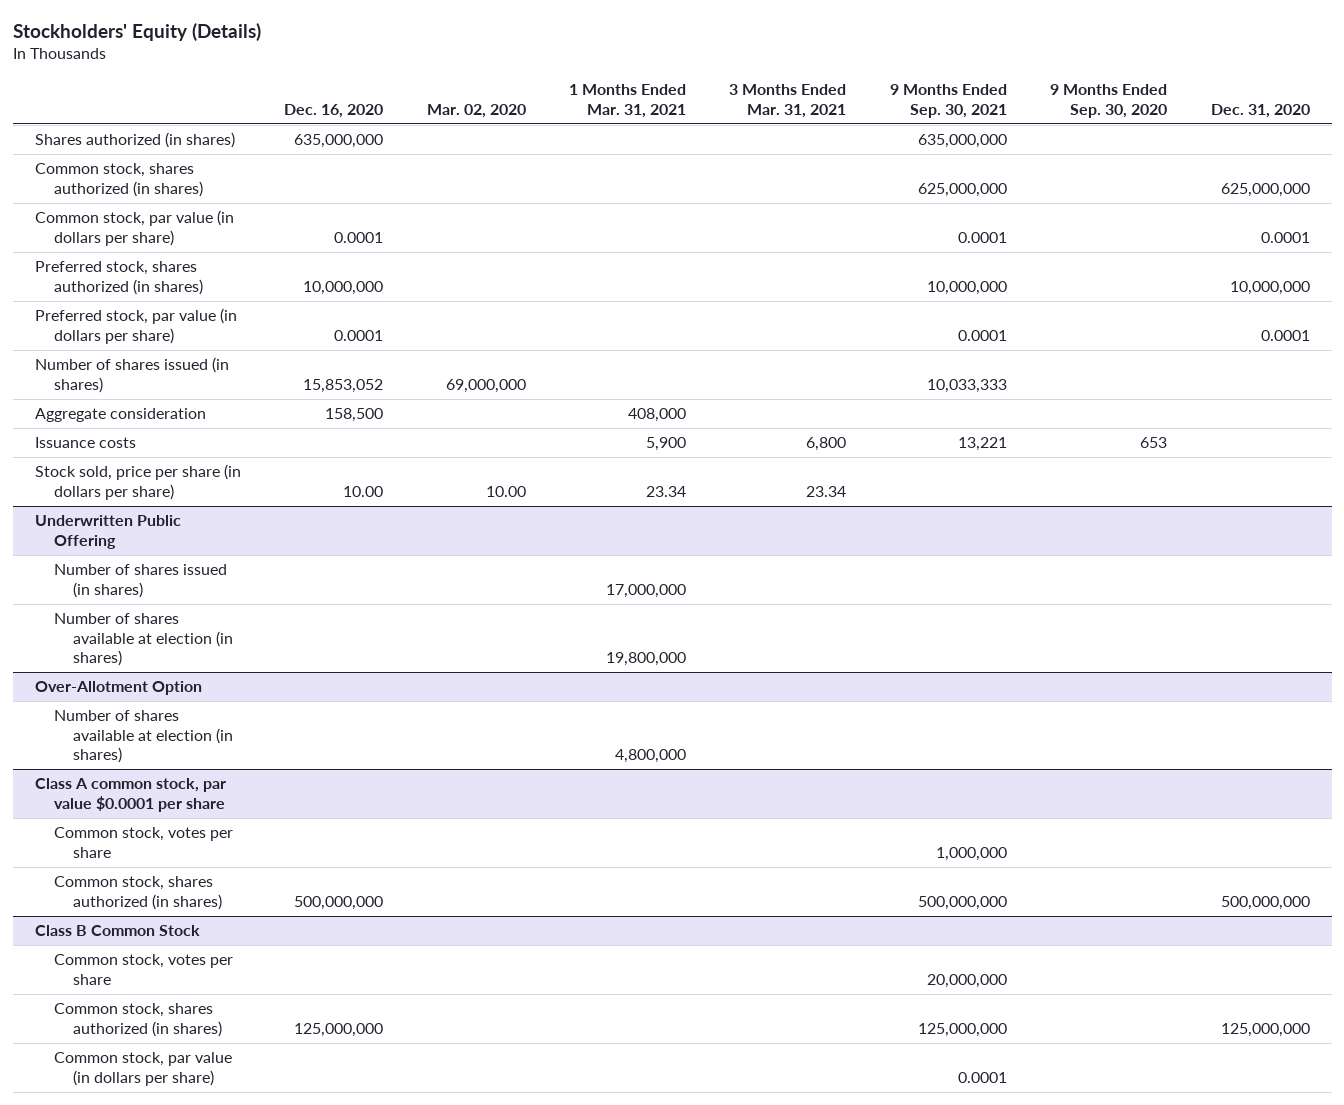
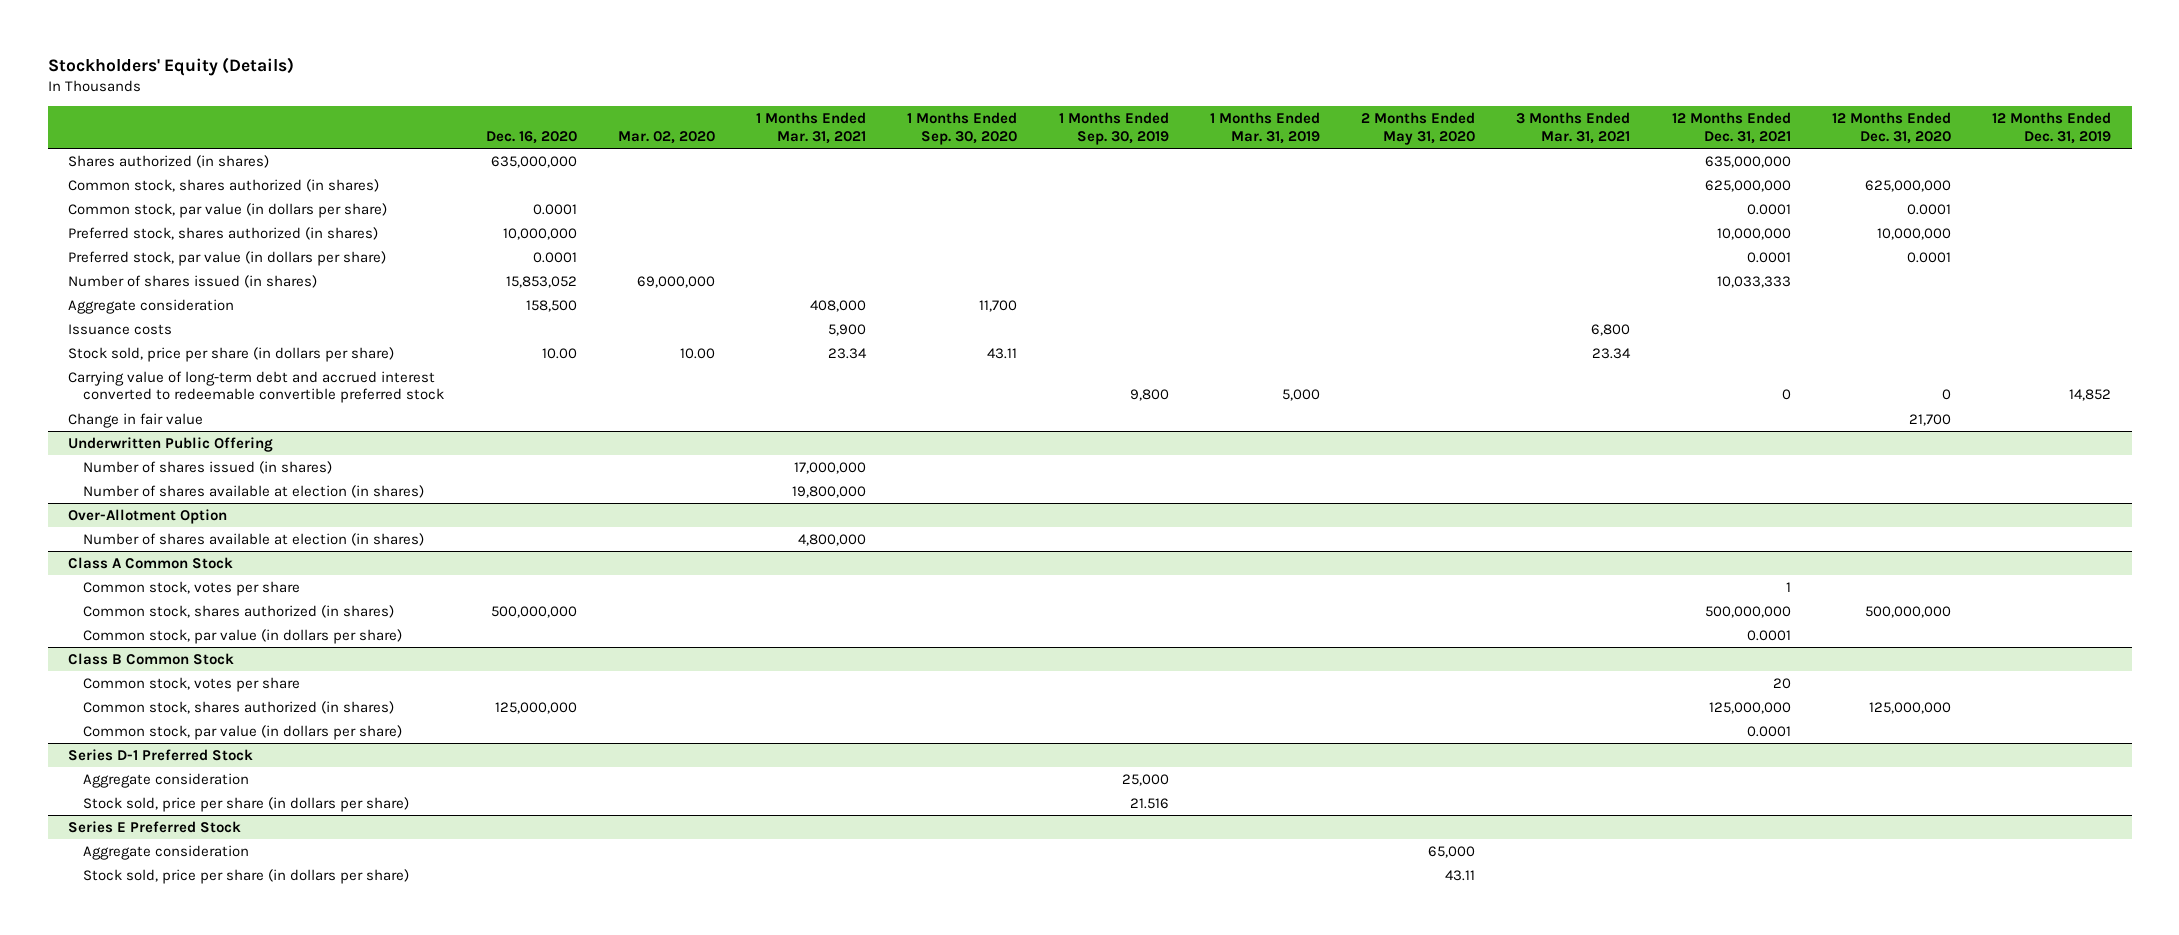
- | Dec. 16, 2020 | Mar. 02, 2020 | 1 Months Ended Mar. 31, 2021 | 3 Months Ended Mar. 31, 2021 | 9 Months Ended Sep. 30, 2021 | 9 Months Ended Sep. 30, 2020 | Dec. 31, 2020
+ | Dec. 16, 2020 | Mar. 02, 2020 | 1 Months Ended Mar. 31, 2021 | 1 Months Ended Sep. 30, 2020 | 1 Months Ended Sep. 30, 2019 | 1 Months Ended Mar. 31, 2019 | 2 Months Ended May 31, 2020 | 3 Months Ended Mar. 31, 2021 | 12 Months Ended Dec. 31, 2021 | 12 Months Ended Dec. 31, 2020 | 12 Months Ended Dec. 31, 2019
+ Carrying value of long-term debt and accrued interest converted to redeemable convertible preferred stock | | | | | 9,800 | 5,000 | | | 0 | 0 | 14,852
+ Change in fair value | | | | | | | | | | 21,700 |
- Class A common stock, par value $0.0001 per share
+ Class A Common Stock
+ Common stock, par value (in dollars per share) | | | | | | | | | 0.0001 | |
+ Series D-1 Preferred Stock
+ Aggregate consideration | | | | | 25,000 | | | | | |
+ Stock sold, price per share (in dollars per share) | | | | | 21.516 | | | | | |
+ Series E Preferred Stock
+ Aggregate consideration | | | | | | | 65,000 | | | |
+ Stock sold, price per share (in dollars per share) | | | | | | | 43.11 | | | |

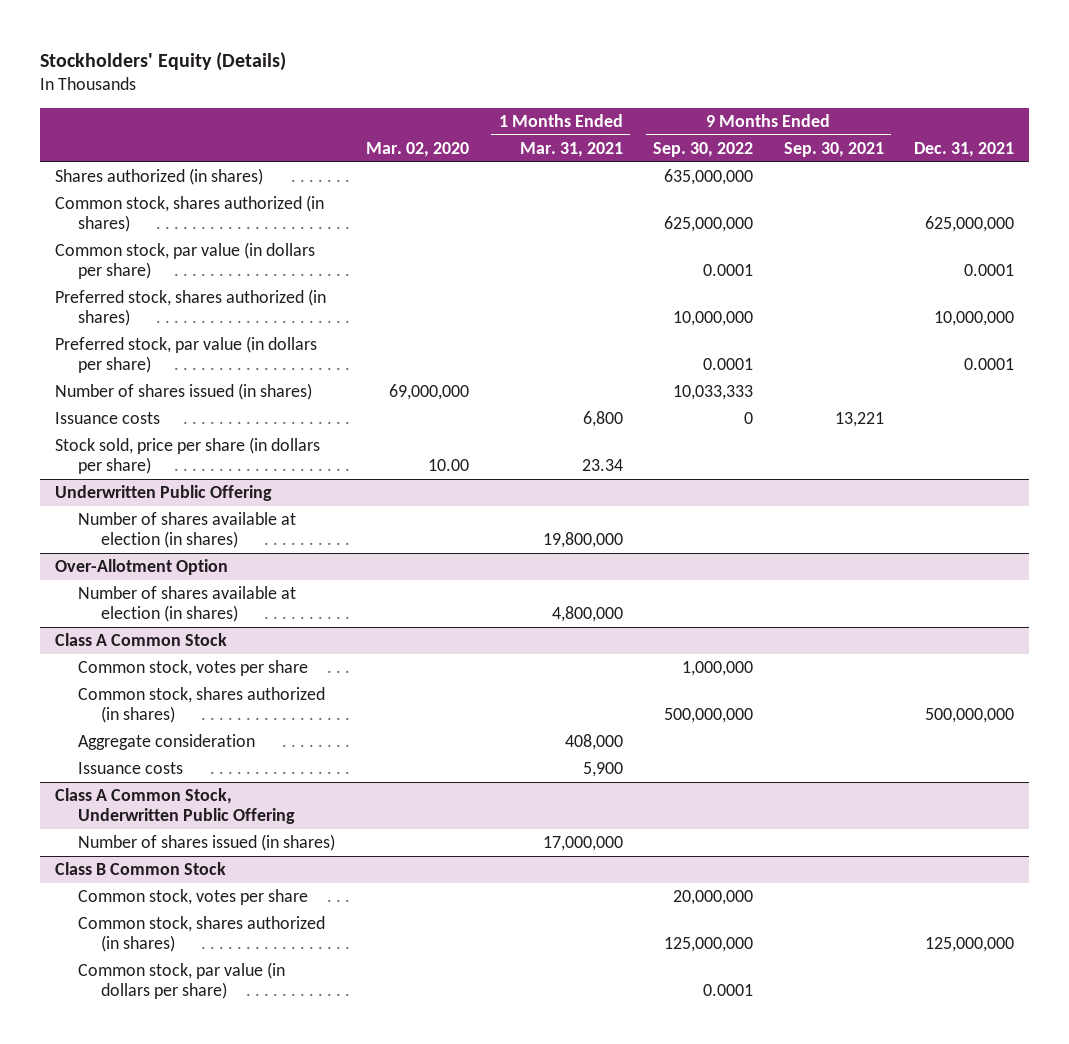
- | Dec. 16, 2020 | Mar. 02, 2020 | 1 Months Ended Mar. 31, 2021 | 1 Months Ended Sep. 30, 2020 | 1 Months Ended Sep. 30, 2019 | 1 Months Ended Mar. 31, 2019 | 2 Months Ended May 31, 2020 | 3 Months Ended Mar. 31, 2021 | 12 Months Ended Dec. 31, 2021 | 12 Months Ended Dec. 31, 2020 | 12 Months Ended Dec. 31, 2019
+ | Mar. 02, 2020 | 1 Months Ended Mar. 31, 2021 | 9 Months Ended Sep. 30, 2022 | 9 Months Ended Sep. 30, 2021 | Dec. 31, 2021
- Aggregate consideration | 158,500 | | 408,000 | 11,700 | | | | | | |
- Issuance costs | | | 5,900 | | | | | 6,800 | | |
+ Issuance costs | | 6,800 | 0 | 13,221 |
- Carrying value of long-term debt and accrued interest converted to redeemable convertible preferred stock | | | | | 9,800 | 5,000 | | | 0 | 0 | 14,852
- Change in fair value | | | | | | | | | | 21,700 |
@ Underwritten Public Offering
- Number of shares issued (in shares) | | | 17,000,000 | | | | | | | |
@ Class A Common Stock
- Common stock, par value (in dollars per share) | | | | | | | | | 0.0001 | |
+ Aggregate consideration | | 408,000 | | |
+ Issuance costs | | 5,900 | | |
+ Class A Common Stock, Underwritten Public Offering
+ Number of shares issued (in shares) | | 17,000,000 | | |
- Series D-1 Preferred Stock
- Aggregate consideration | | | | | 25,000 | | | | | |
- Stock sold, price per share (in dollars per share) | | | | | 21.516 | | | | | |
- Series E Preferred Stock
- Aggregate consideration | | | | | | | 65,000 | | | |
- Stock sold, price per share (in dollars per share) | | | | | | | 43.11 | | | |

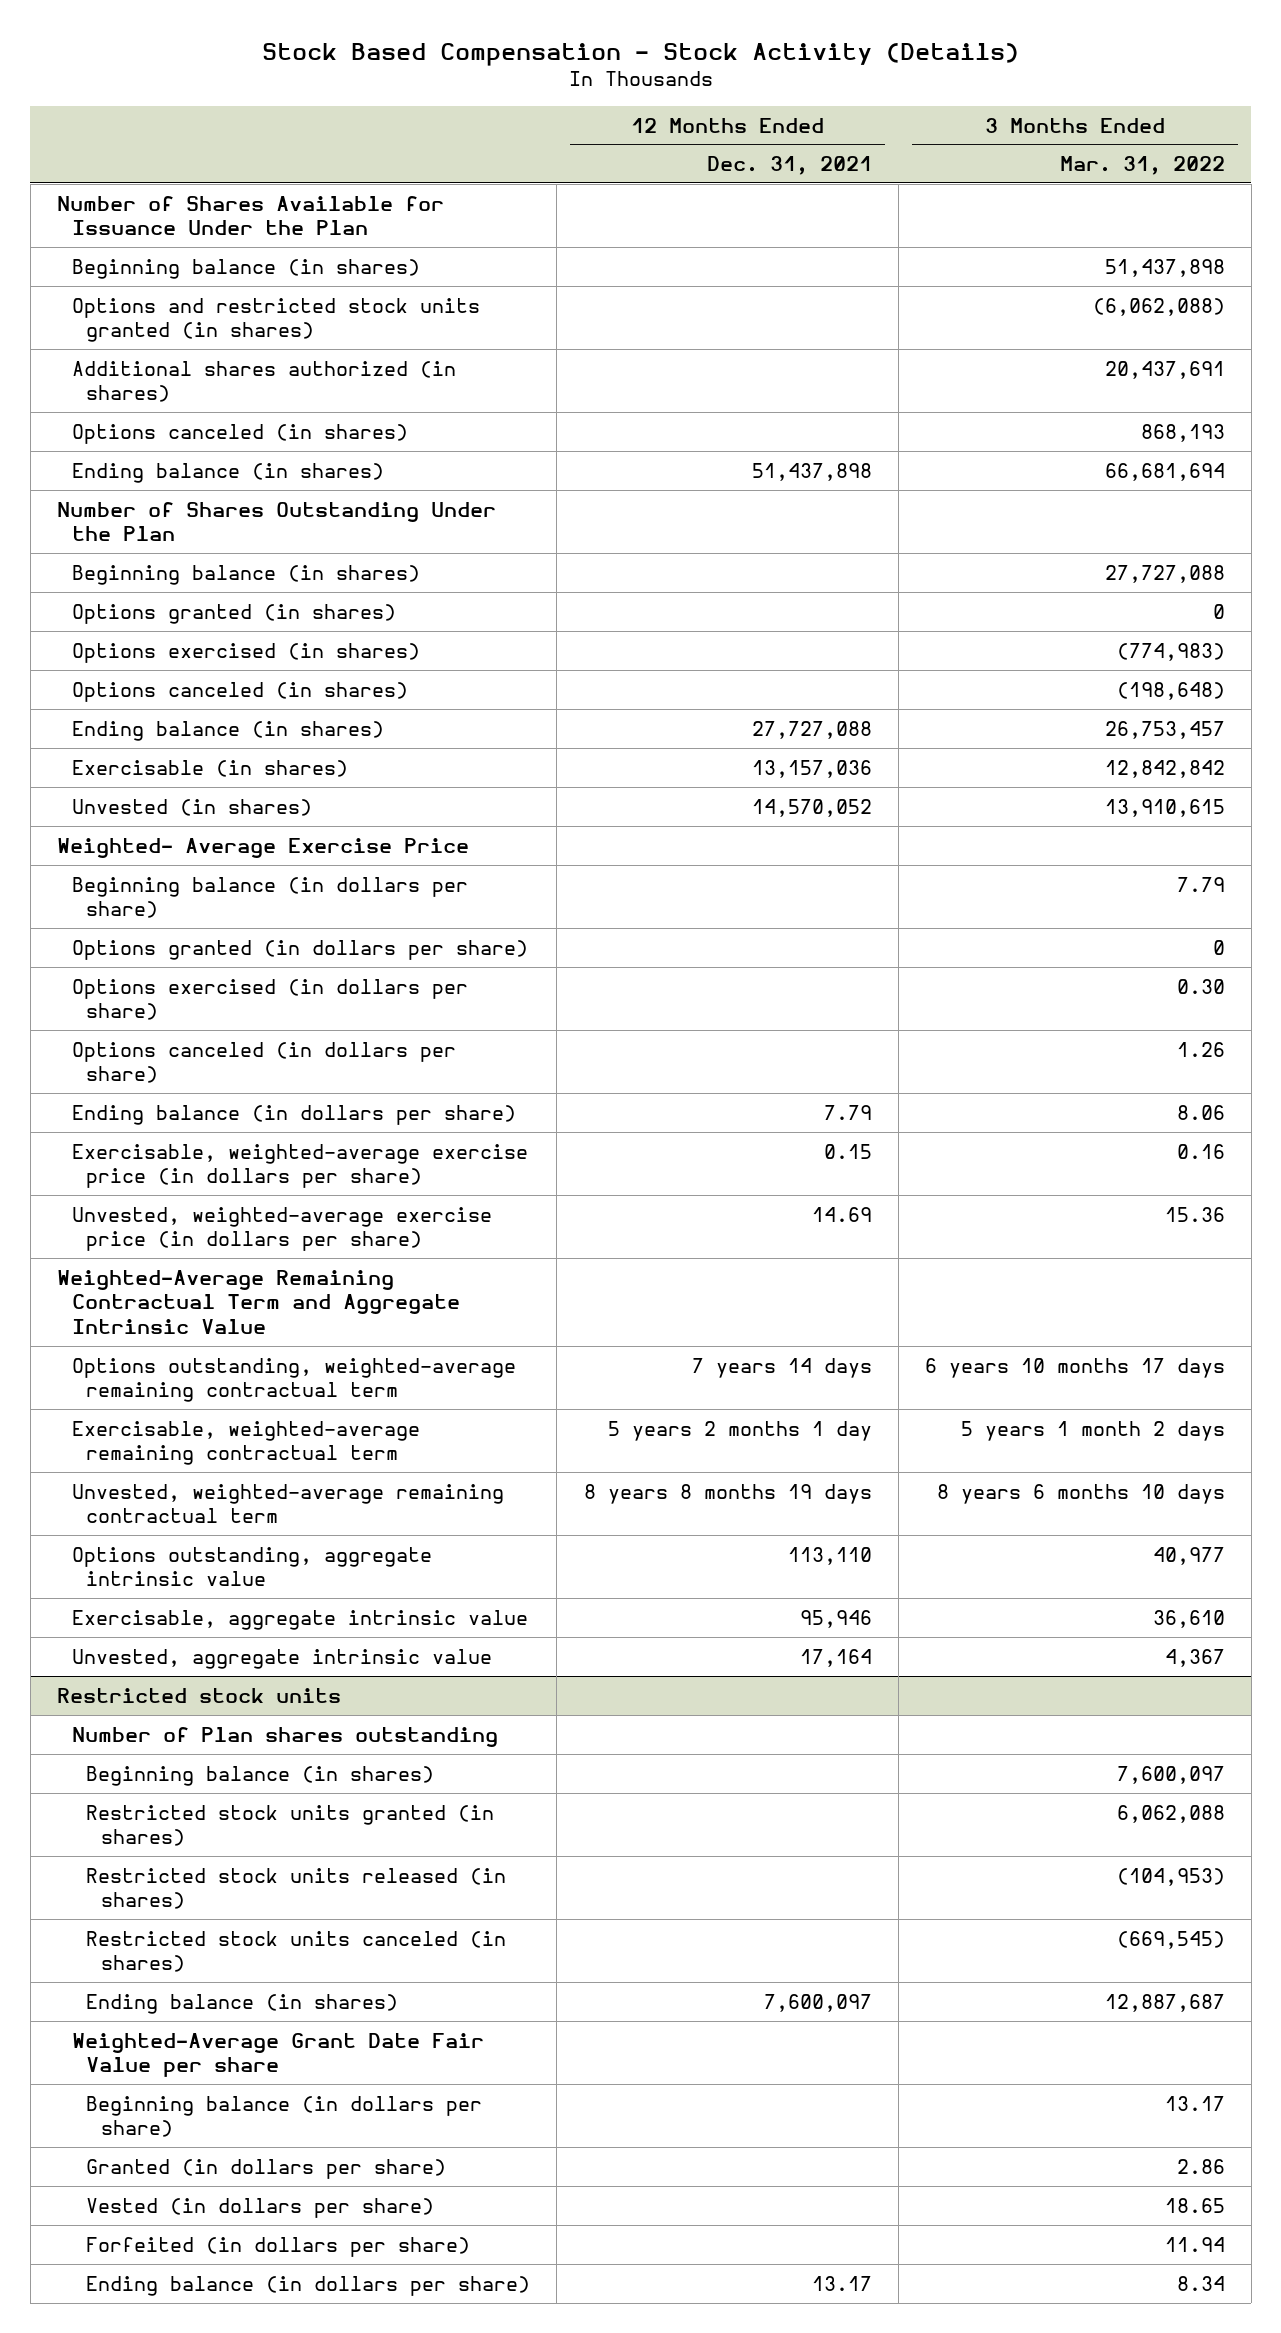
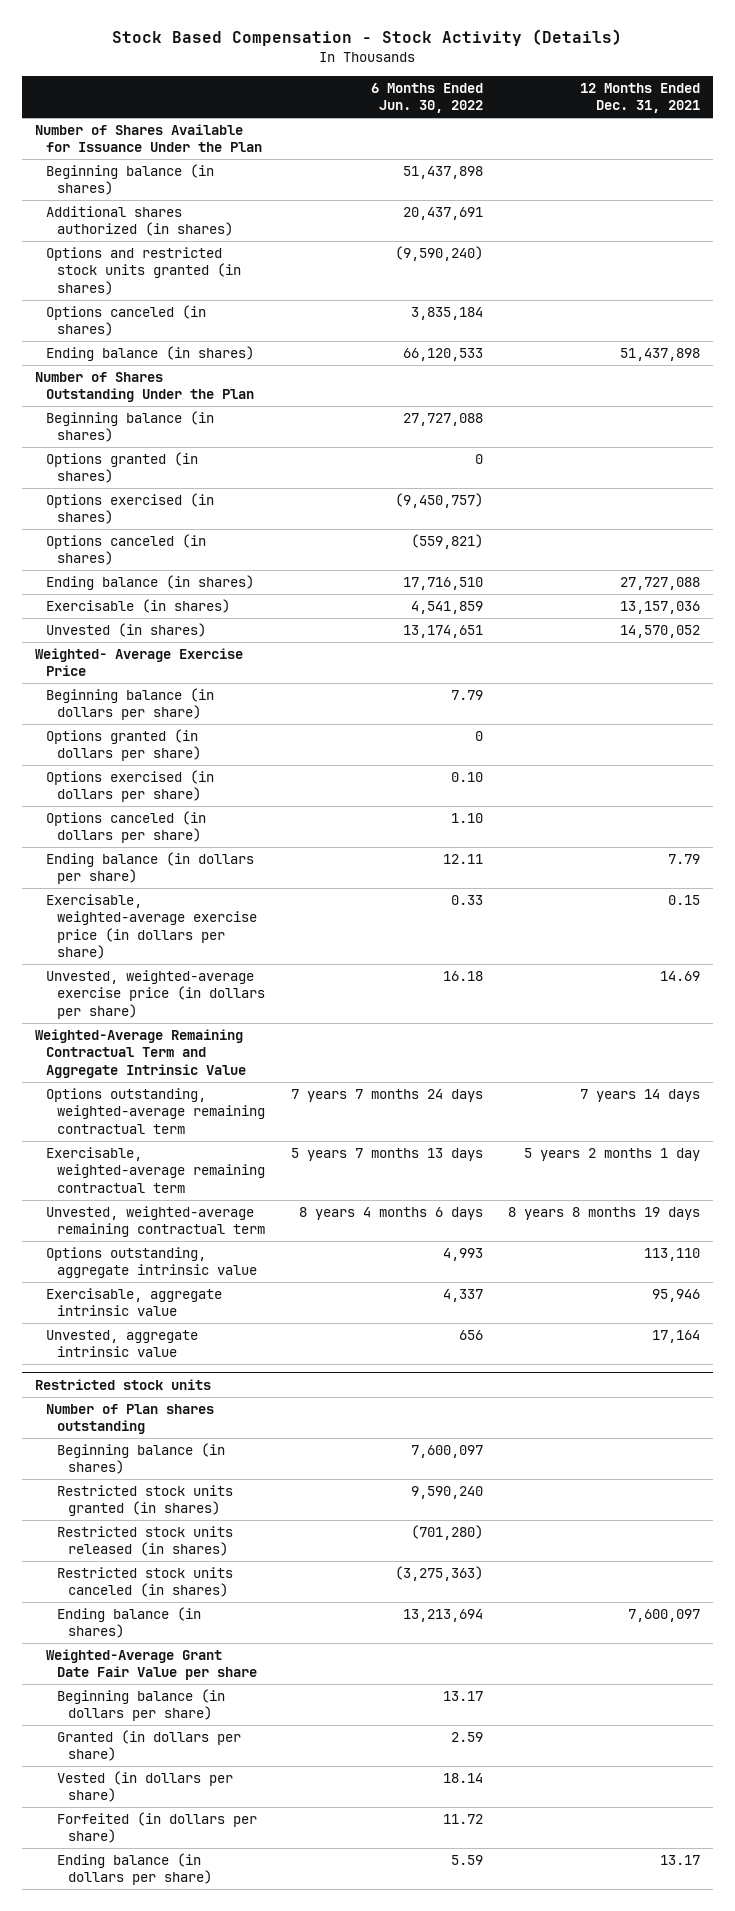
- | 12 Months Ended Dec. 31, 2021 | 3 Months Ended Mar. 31, 2022
+ | 6 Months Ended Jun. 30, 2022 | 12 Months Ended Dec. 31, 2021
moved down: Options and restricted stock units granted (in shares) | (9,590,240) |

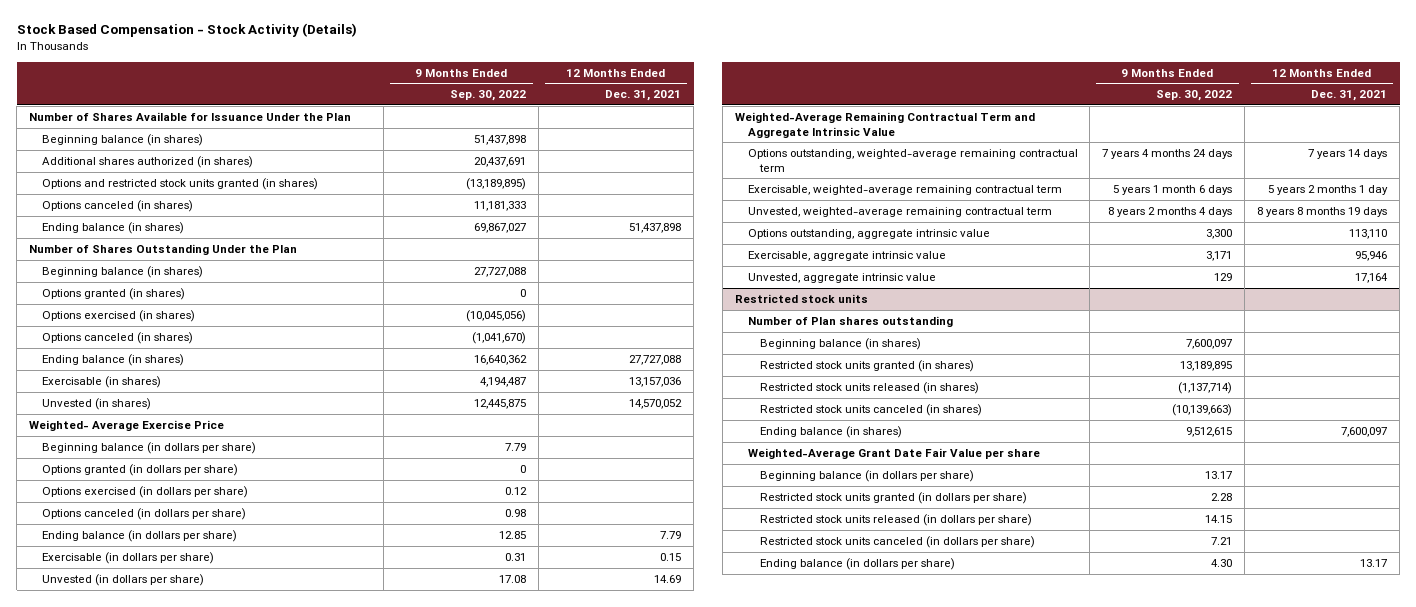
- | 6 Months Ended Jun. 30, 2022 | 12 Months Ended Dec. 31, 2021
+ | 9 Months Ended Sep. 30, 2022 | 12 Months Ended Dec. 31, 2021
- Exercisable, weighted-average exercise price (in dollars per share) | 0.33 | 0.15
- Unvested, weighted-average exercise price (in dollars per share) | 16.18 | 14.69
+ Exercisable (in dollars per share) | 0.31 | 0.15
+ Unvested (in dollars per share) | 17.08 | 14.69
@ Restricted stock units
- Granted (in dollars per share) | 2.59 |
- Vested (in dollars per share) | 18.14 |
- Forfeited (in dollars per share) | 11.72 |
+ Restricted stock units granted (in dollars per share) | 2.28 |
+ Restricted stock units released (in dollars per share) | 14.15 |
+ Restricted stock units canceled (in dollars per share) | 7.21 |

